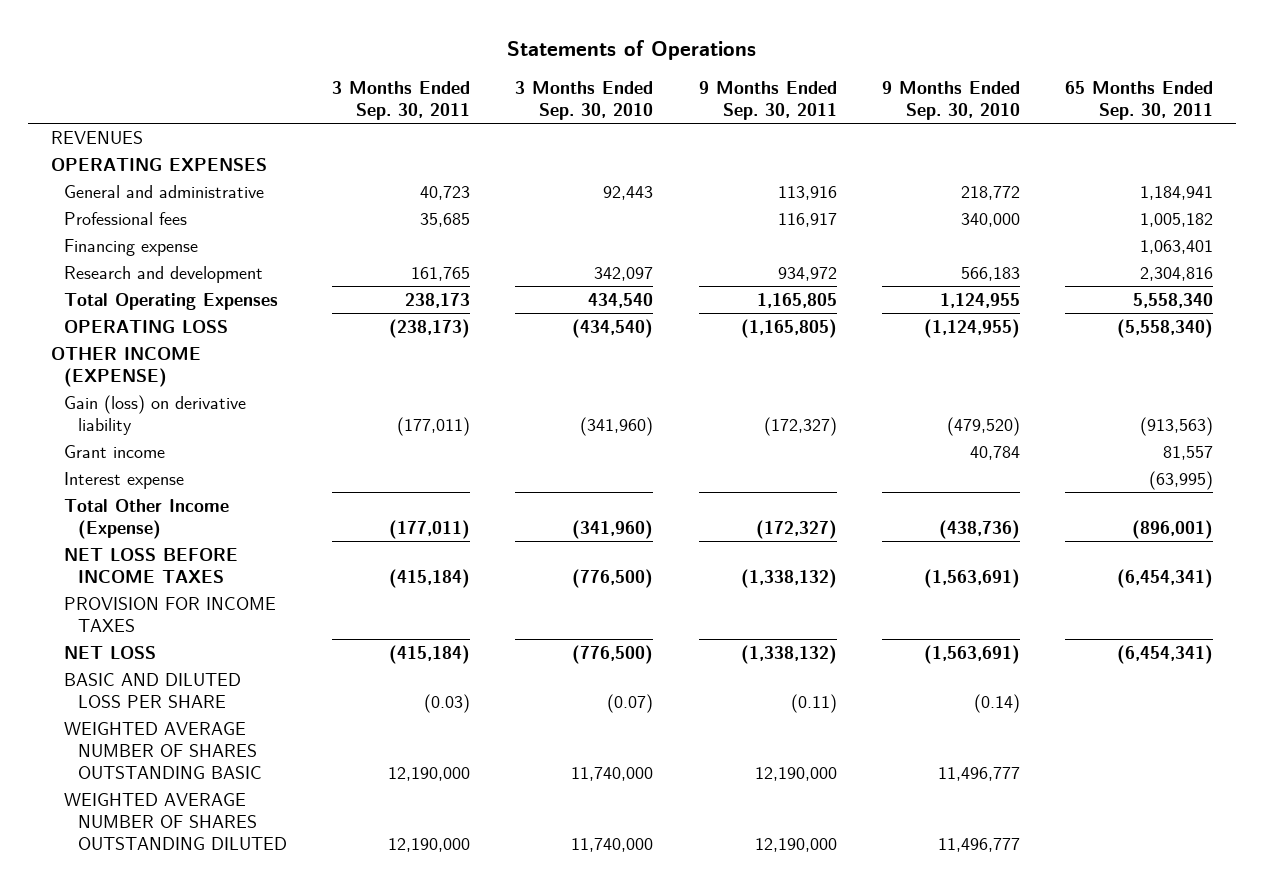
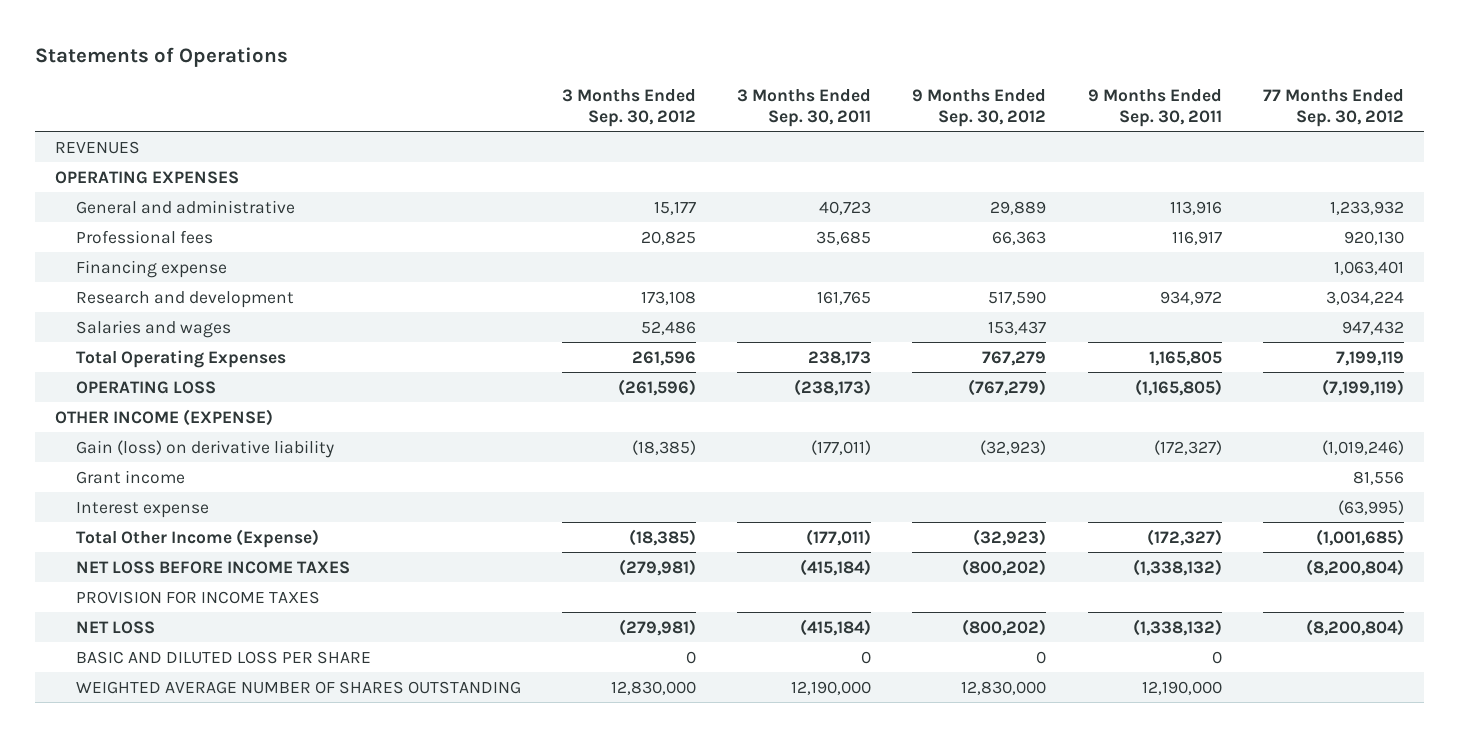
- | 3 Months Ended Sep. 30, 2011 | 3 Months Ended Sep. 30, 2010 | 9 Months Ended Sep. 30, 2011 | 9 Months Ended Sep. 30, 2010 | 65 Months Ended Sep. 30, 2011
+ | 3 Months Ended Sep. 30, 2012 | 3 Months Ended Sep. 30, 2011 | 9 Months Ended Sep. 30, 2012 | 9 Months Ended Sep. 30, 2011 | 77 Months Ended Sep. 30, 2012
+ Salaries and wages | 52,486 | | 153,437 | | 947,432
- BASIC AND DILUTED LOSS PER SHARE | (0.03) | (0.07) | (0.11) | (0.14) |
- WEIGHTED AVERAGE NUMBER OF SHARES OUTSTANDING BASIC | 12,190,000 | 11,740,000 | 12,190,000 | 11,496,777 |
- WEIGHTED AVERAGE NUMBER OF SHARES OUTSTANDING DILUTED | 12,190,000 | 11,740,000 | 12,190,000 | 11,496,777 |
+ BASIC AND DILUTED LOSS PER SHARE | 0 | 0 | 0 | 0 |
+ WEIGHTED AVERAGE NUMBER OF SHARES OUTSTANDING | 12,830,000 | 12,190,000 | 12,830,000 | 12,190,000 |

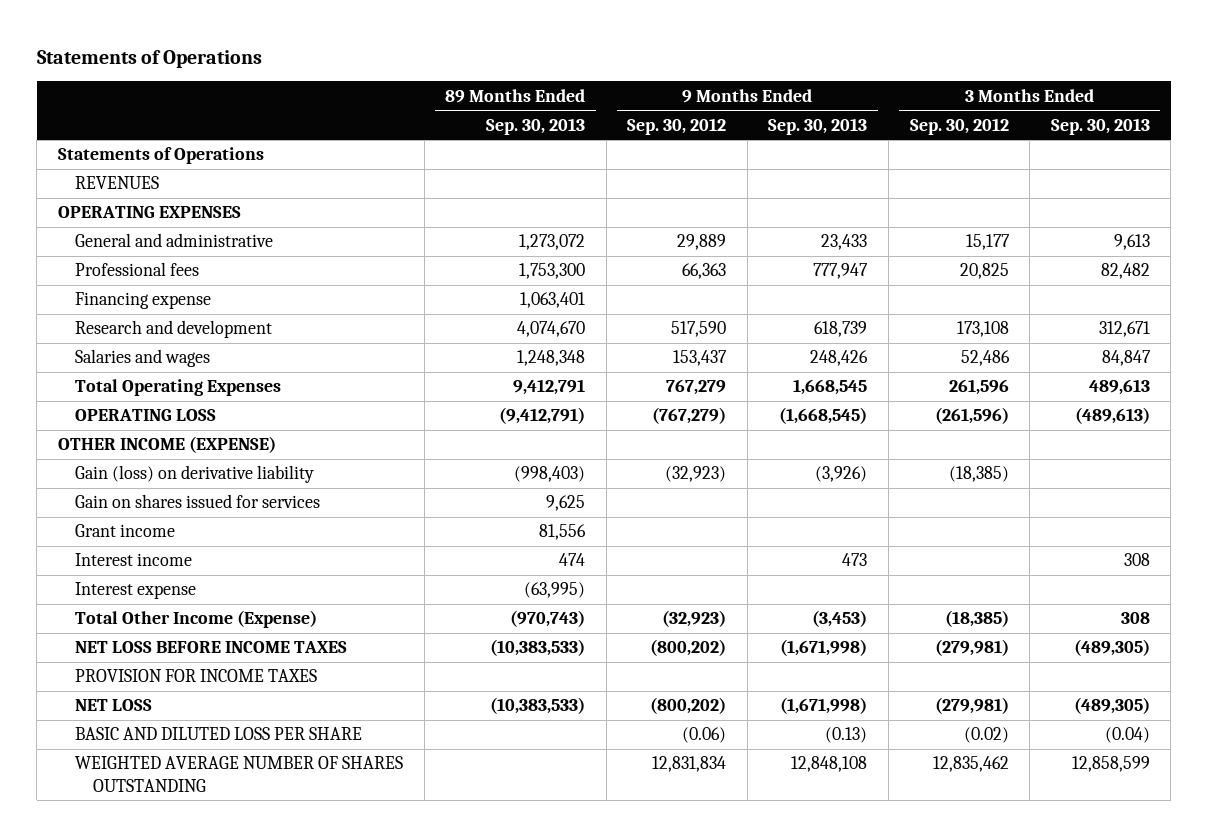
- | 3 Months Ended Sep. 30, 2012 | 3 Months Ended Sep. 30, 2011 | 9 Months Ended Sep. 30, 2012 | 9 Months Ended Sep. 30, 2011 | 77 Months Ended Sep. 30, 2012
+ | 89 Months Ended Sep. 30, 2013 | 9 Months Ended Sep. 30, 2012 | 9 Months Ended Sep. 30, 2013 | 3 Months Ended Sep. 30, 2012 | 3 Months Ended Sep. 30, 2013
+ Statements of Operations
+ Gain on shares issued for services | 9,625 | | | |
+ Interest income | 474 | | 473 | | 308
- BASIC AND DILUTED LOSS PER SHARE | 0 | 0 | 0 | 0 |
- WEIGHTED AVERAGE NUMBER OF SHARES OUTSTANDING | 12,830,000 | 12,190,000 | 12,830,000 | 12,190,000 |
+ BASIC AND DILUTED LOSS PER SHARE | | (0.06) | (0.13) | (0.02) | (0.04)
+ WEIGHTED AVERAGE NUMBER OF SHARES OUTSTANDING | | 12,831,834 | 12,848,108 | 12,835,462 | 12,858,599

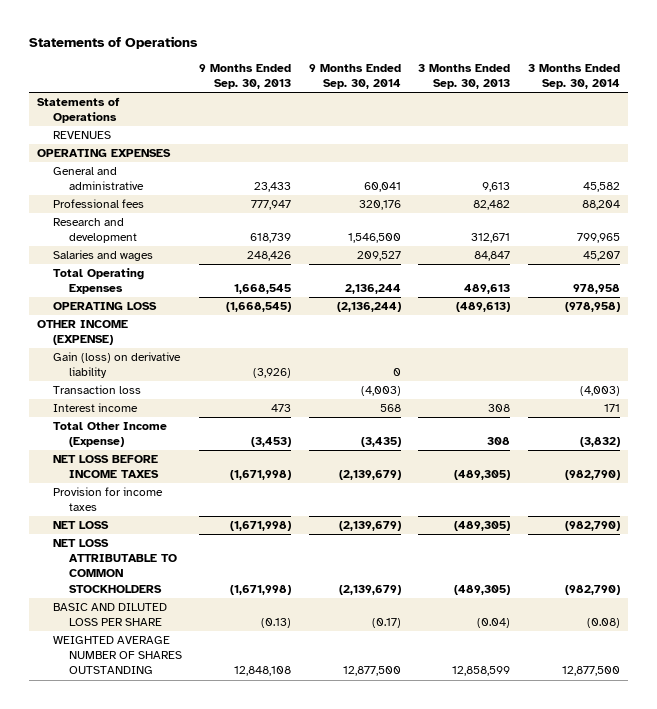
- | 89 Months Ended Sep. 30, 2013 | 9 Months Ended Sep. 30, 2012 | 9 Months Ended Sep. 30, 2013 | 3 Months Ended Sep. 30, 2012 | 3 Months Ended Sep. 30, 2013
+ | 9 Months Ended Sep. 30, 2013 | 9 Months Ended Sep. 30, 2014 | 3 Months Ended Sep. 30, 2013 | 3 Months Ended Sep. 30, 2014
- Financing expense | 1,063,401 | | | |
- Gain on shares issued for services | 9,625 | | | |
- Grant income | 81,556 | | | |
+ Transaction loss | | (4,003) | | (4,003)
- Interest expense | (63,995) | | | |
- PROVISION FOR INCOME TAXES
+ Provision for income taxes
+ NET LOSS ATTRIBUTABLE TO COMMON STOCKHOLDERS | (1,671,998) | (2,139,679) | (489,305) | (982,790)

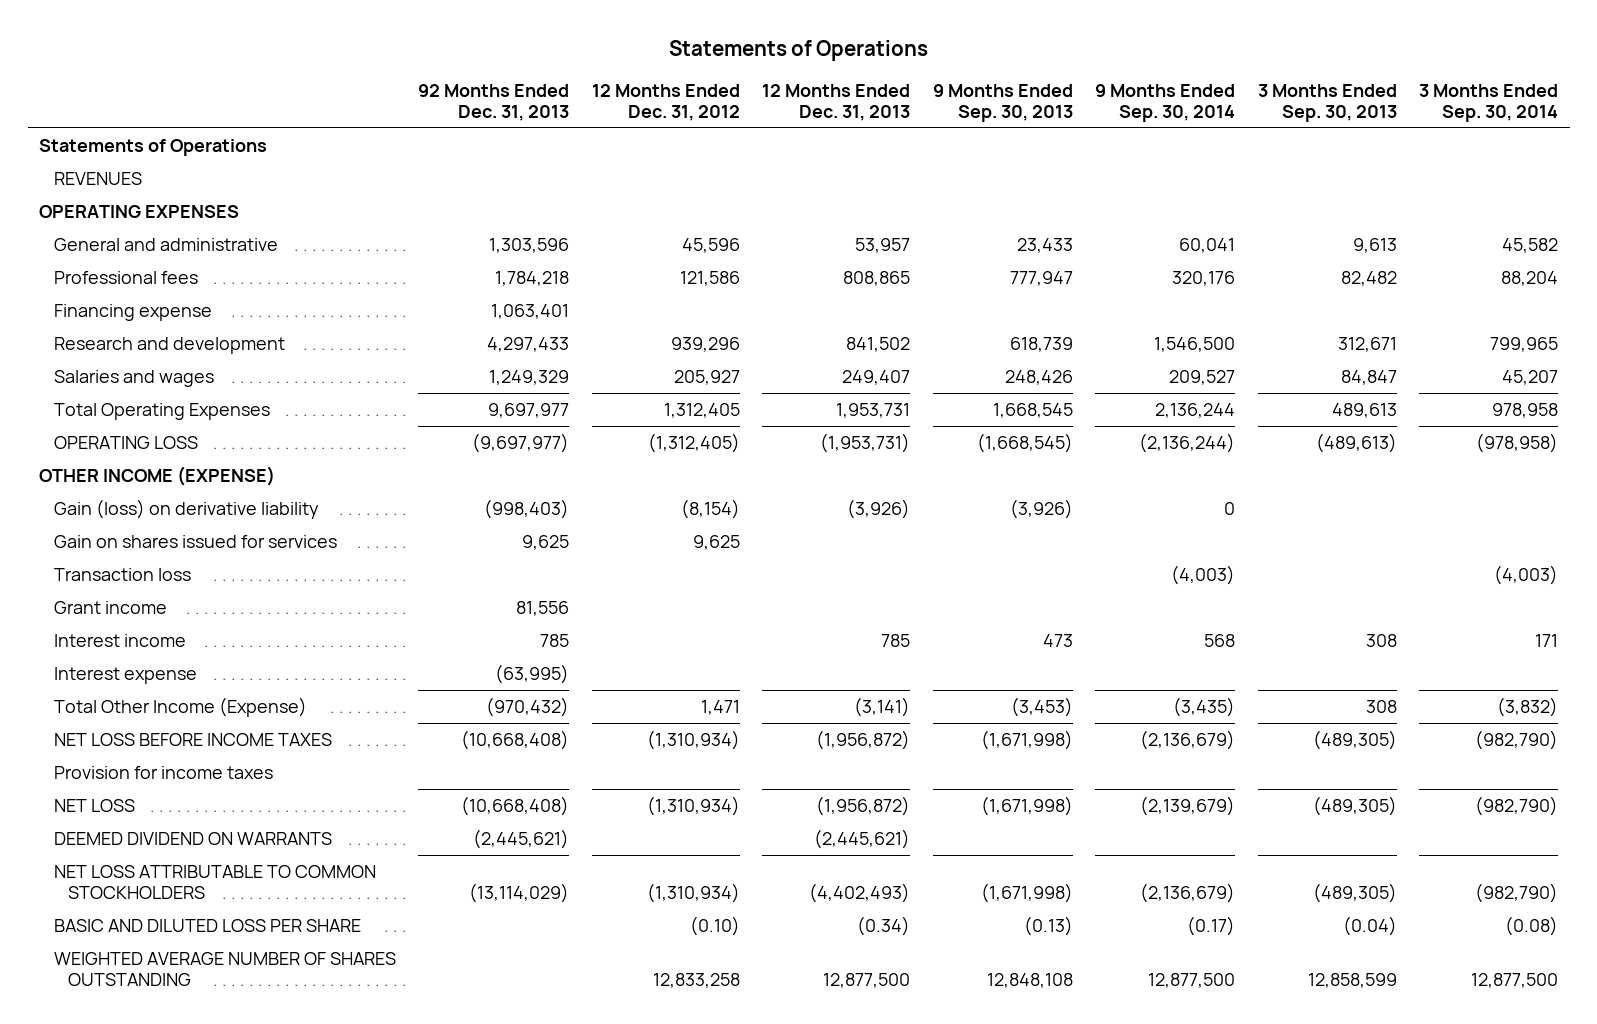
- | 9 Months Ended Sep. 30, 2013 | 9 Months Ended Sep. 30, 2014 | 3 Months Ended Sep. 30, 2013 | 3 Months Ended Sep. 30, 2014
+ | 92 Months Ended Dec. 31, 2013 | 12 Months Ended Dec. 31, 2012 | 12 Months Ended Dec. 31, 2013 | 9 Months Ended Sep. 30, 2013 | 9 Months Ended Sep. 30, 2014 | 3 Months Ended Sep. 30, 2013 | 3 Months Ended Sep. 30, 2014
+ Financing expense | 1,063,401 | | | | | |
+ Gain on shares issued for services | 9,625 | 9,625 | | | | |
+ Grant income | 81,556 | | | | | |
+ Interest expense | (63,995) | | | | | |
- NET LOSS BEFORE INCOME TAXES | (1,671,998) | (2,139,679) | (489,305) | (982,790)
+ NET LOSS BEFORE INCOME TAXES | (10,668,408) | (1,310,934) | (1,956,872) | (1,671,998) | (2,136,679) | (489,305) | (982,790)
- NET LOSS ATTRIBUTABLE TO COMMON STOCKHOLDERS | (1,671,998) | (2,139,679) | (489,305) | (982,790)
+ DEEMED DIVIDEND ON WARRANTS | (2,445,621) | | (2,445,621) | | | |
+ NET LOSS ATTRIBUTABLE TO COMMON STOCKHOLDERS | (13,114,029) | (1,310,934) | (4,402,493) | (1,671,998) | (2,136,679) | (489,305) | (982,790)

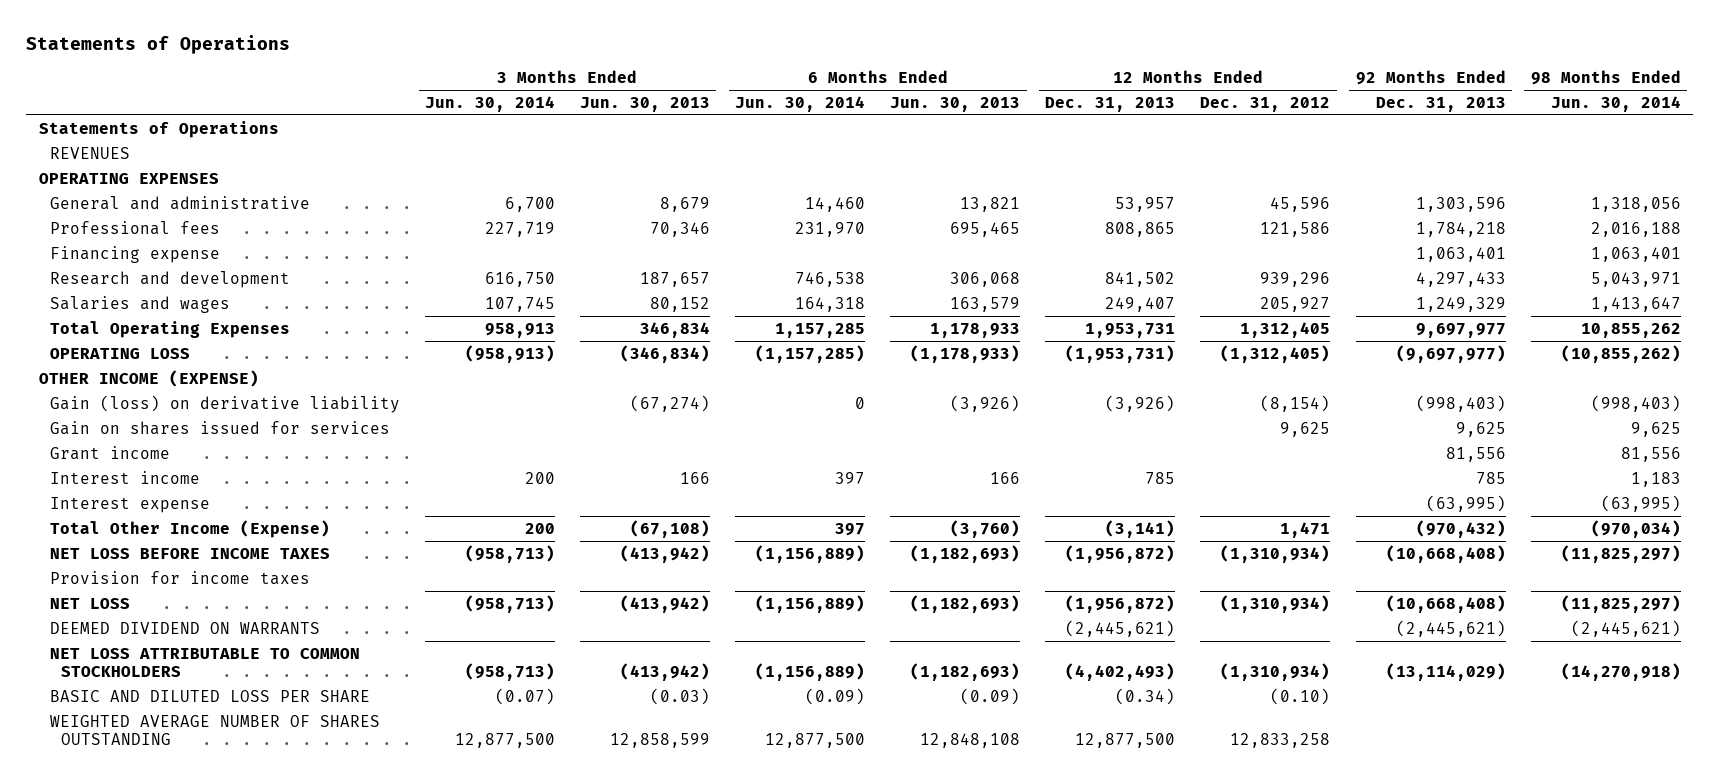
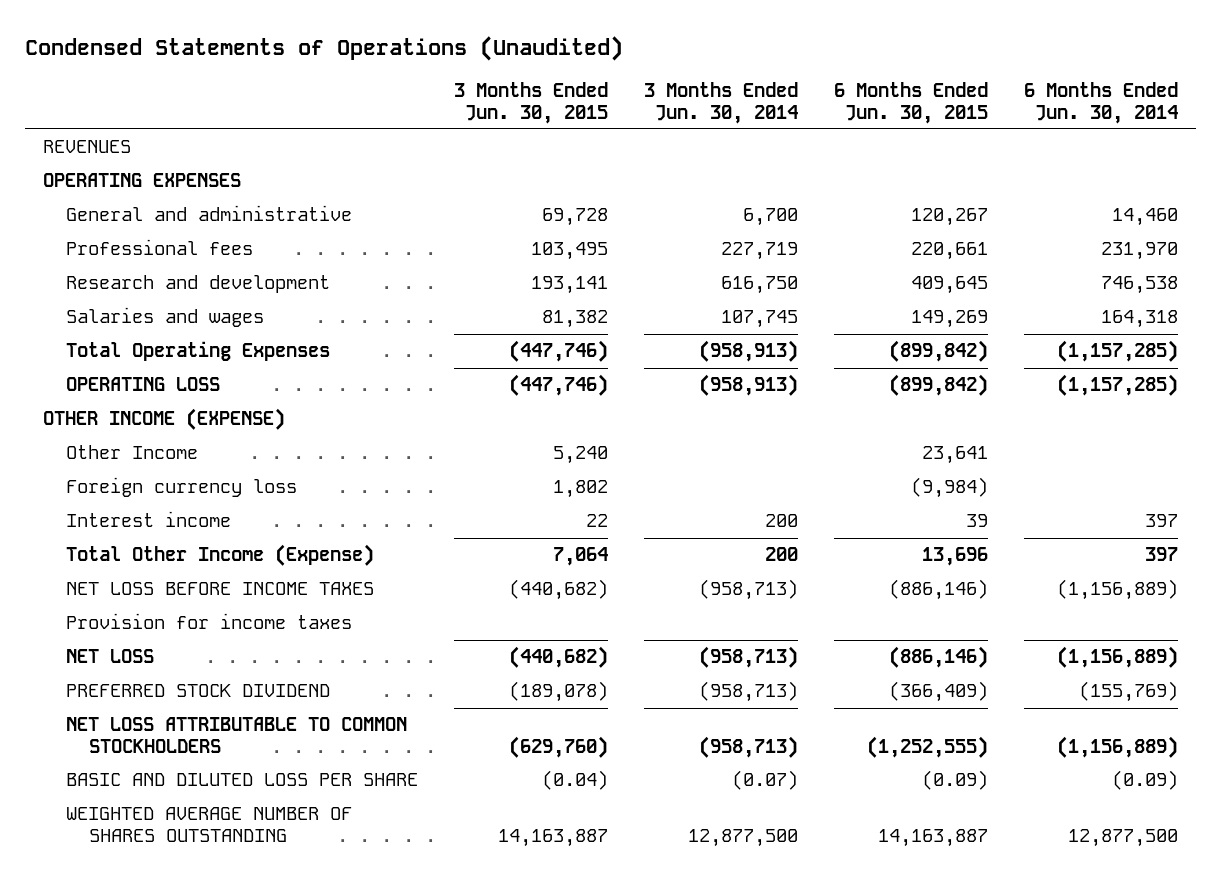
- Statements of Operations
+ Condensed Statements of Operations (Unaudited)
- | 3 Months Ended Jun. 30, 2014 | 3 Months Ended Jun. 30, 2013 | 6 Months Ended Jun. 30, 2014 | 6 Months Ended Jun. 30, 2013 | 12 Months Ended Dec. 31, 2013 | 12 Months Ended Dec. 31, 2012 | 92 Months Ended Dec. 31, 2013 | 98 Months Ended Jun. 30, 2014
+ | 3 Months Ended Jun. 30, 2015 | 3 Months Ended Jun. 30, 2014 | 6 Months Ended Jun. 30, 2015 | 6 Months Ended Jun. 30, 2014
- Statements of Operations
- Financing expense | | | | | | | 1,063,401 | 1,063,401
- Total Operating Expenses | 958,913 | 346,834 | 1,157,285 | 1,178,933 | 1,953,731 | 1,312,405 | 9,697,977 | 10,855,262
+ Total Operating Expenses | (447,746) | (958,913) | (899,842) | (1,157,285)
- Gain (loss) on derivative liability | | (67,274) | 0 | (3,926) | (3,926) | (8,154) | (998,403) | (998,403)
- Gain on shares issued for services | | | | | | 9,625 | 9,625 | 9,625
- Grant income | | | | | | | 81,556 | 81,556
+ Other Income | 5,240 | | 23,641 |
+ Foreign currency loss | 1,802 | | (9,984) |
- Interest expense | | | | | | | (63,995) | (63,995)
- DEEMED DIVIDEND ON WARRANTS | | | | | (2,445,621) | | (2,445,621) | (2,445,621)
+ PREFERRED STOCK DIVIDEND | (189,078) | (958,713) | (366,409) | (155,769)

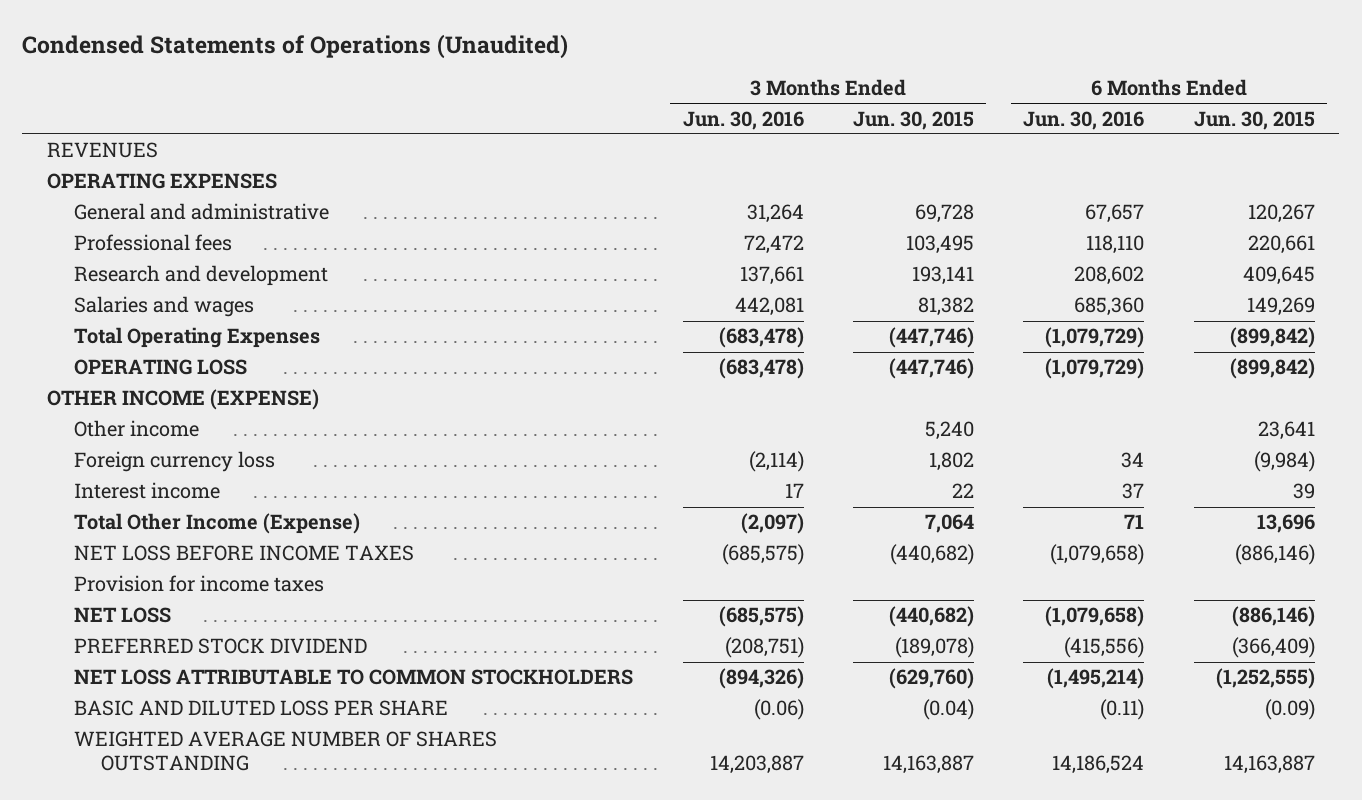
- | 3 Months Ended Jun. 30, 2015 | 3 Months Ended Jun. 30, 2014 | 6 Months Ended Jun. 30, 2015 | 6 Months Ended Jun. 30, 2014
+ | 3 Months Ended Jun. 30, 2016 | 3 Months Ended Jun. 30, 2015 | 6 Months Ended Jun. 30, 2016 | 6 Months Ended Jun. 30, 2015
- Other Income | 5,240 | | 23,641 |
+ Other income | | 5,240 | | 23,641

